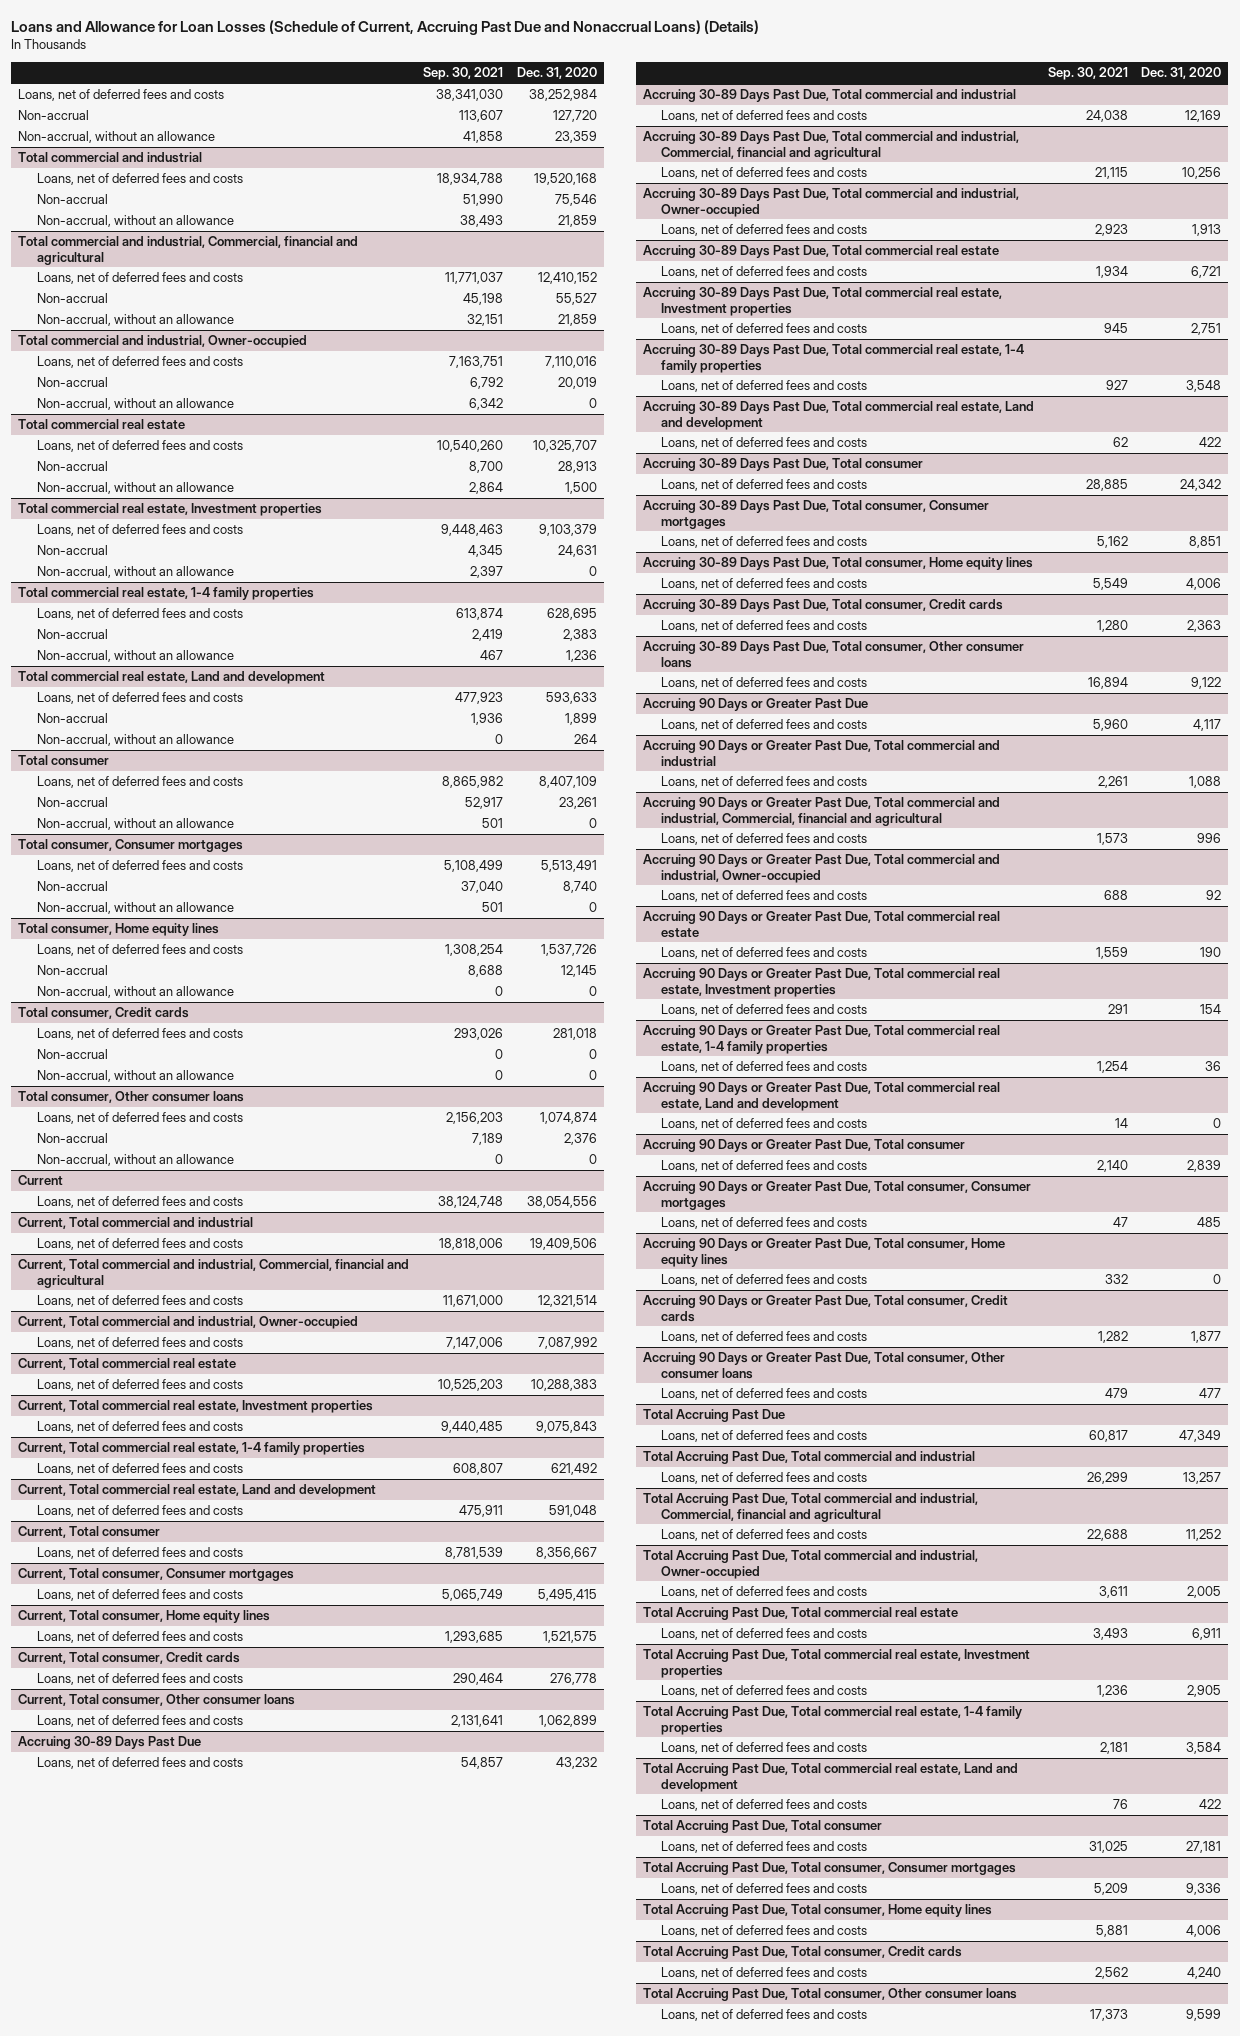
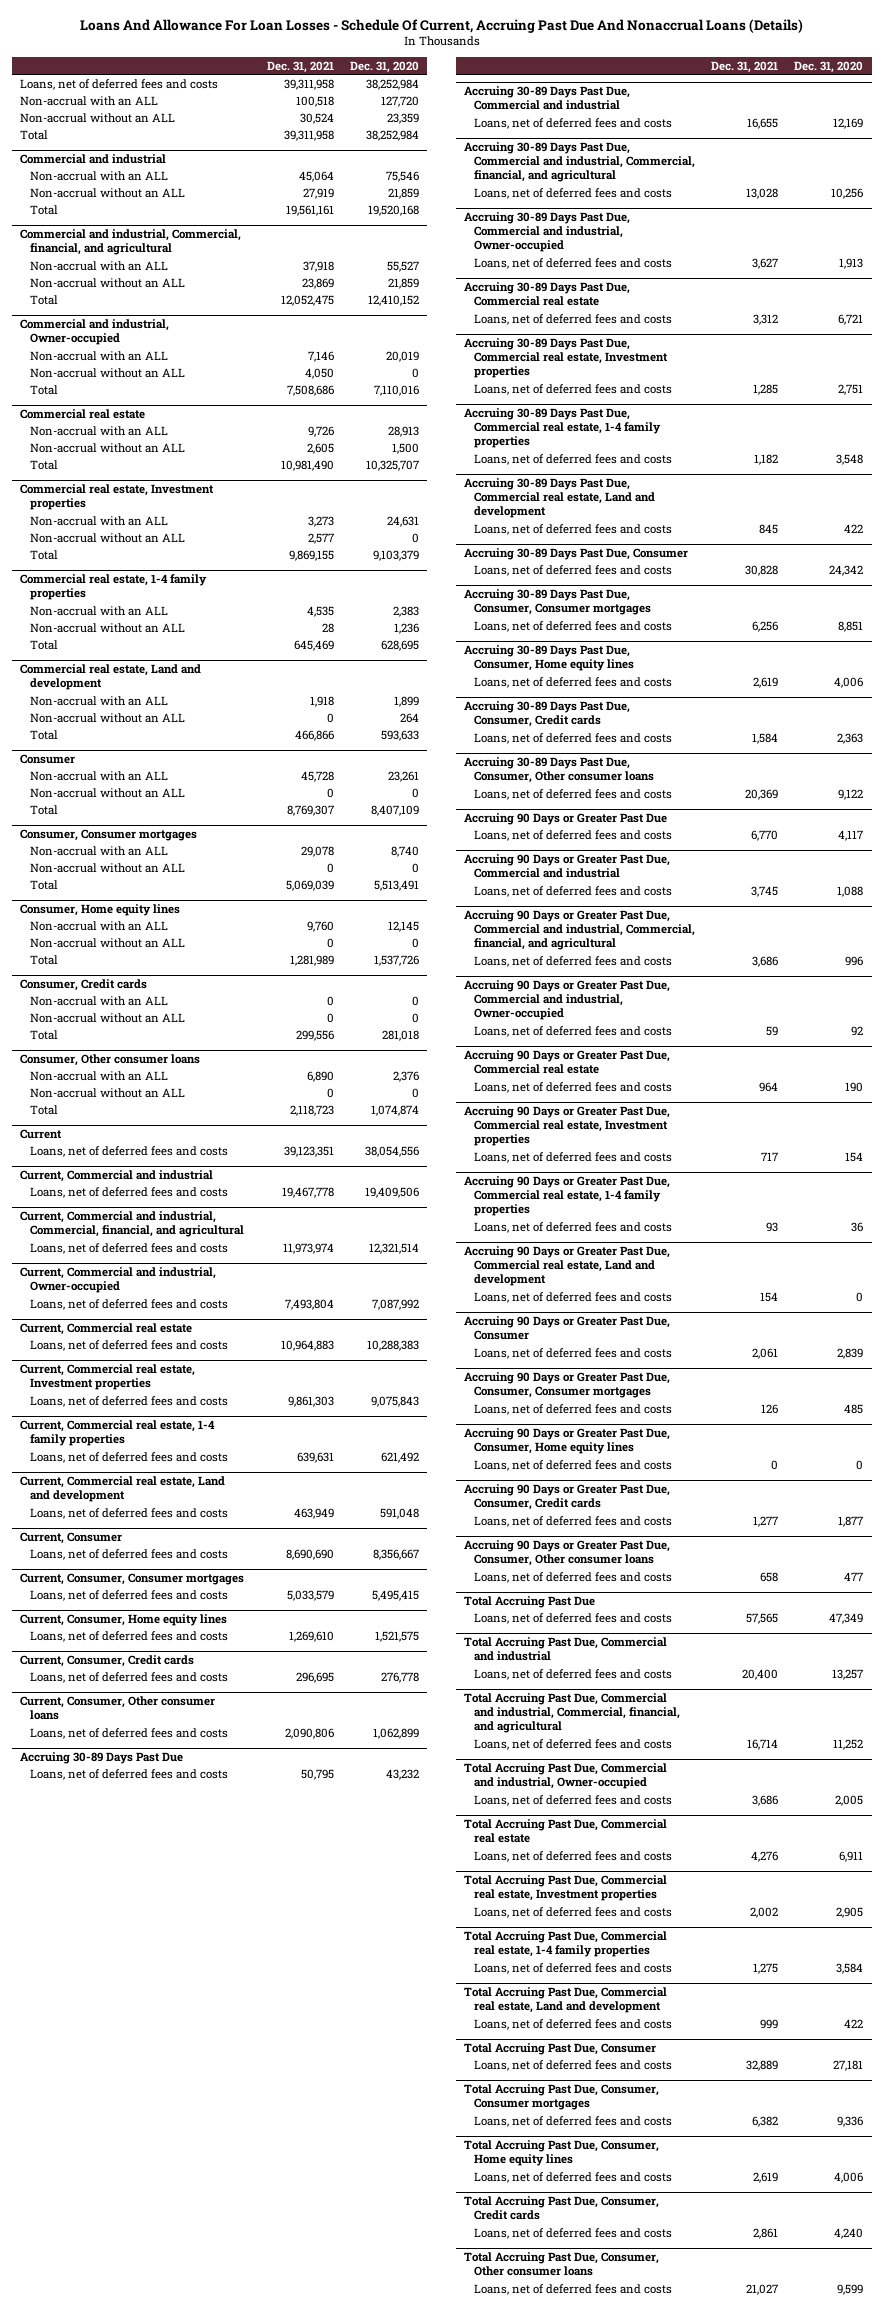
- Loans and Allowance for Loan Losses (Schedule of Current, Accruing Past Due and Nonaccrual Loans) (Details)
+ Loans And Allowance For Loan Losses - Schedule Of Current, Accruing Past Due And Nonaccrual Loans (Details)
- | Sep. 30, 2021 | Dec. 31, 2020
+ | Dec. 31, 2021 | Dec. 31, 2020
- Non-accrual | 113,607 | 127,720
- Non-accrual, without an allowance | 41,858 | 23,359
- Total commercial and industrial
- Loans, net of deferred fees and costs | 18,934,788 | 19,520,168
- Non-accrual | 51,990 | 75,546
- Non-accrual, without an allowance | 38,493 | 21,859
- Total commercial and industrial, Commercial, financial and agricultural
- Loans, net of deferred fees and costs | 11,771,037 | 12,410,152
- Non-accrual | 45,198 | 55,527
- Non-accrual, without an allowance | 32,151 | 21,859
- Total commercial and industrial, Owner-occupied
- Loans, net of deferred fees and costs | 7,163,751 | 7,110,016
- Non-accrual | 6,792 | 20,019
- Non-accrual, without an allowance | 6,342 | 0
- Total commercial real estate
- Loans, net of deferred fees and costs | 10,540,260 | 10,325,707
- Non-accrual | 8,700 | 28,913
- Non-accrual, without an allowance | 2,864 | 1,500
- Total commercial real estate, Investment properties
- Loans, net of deferred fees and costs | 9,448,463 | 9,103,379
- Non-accrual | 4,345 | 24,631
- Non-accrual, without an allowance | 2,397 | 0
- Total commercial real estate, 1-4 family properties
- Loans, net of deferred fees and costs | 613,874 | 628,695
- Non-accrual | 2,419 | 2,383
- Non-accrual, without an allowance | 467 | 1,236
- Total commercial real estate, Land and development
- Loans, net of deferred fees and costs | 477,923 | 593,633
- Non-accrual | 1,936 | 1,899
- Non-accrual, without an allowance | 0 | 264
- Total consumer
- Loans, net of deferred fees and costs | 8,865,982 | 8,407,109
- Non-accrual | 52,917 | 23,261
- Non-accrual, without an allowance | 501 | 0
- Total consumer, Consumer mortgages
- Loans, net of deferred fees and costs | 5,108,499 | 5,513,491
- Non-accrual | 37,040 | 8,740
- Non-accrual, without an allowance | 501 | 0
- Total consumer, Home equity lines
- Loans, net of deferred fees and costs | 1,308,254 | 1,537,726
- Non-accrual | 8,688 | 12,145
- Non-accrual, without an allowance | 0 | 0
- Total consumer, Credit cards
- Loans, net of deferred fees and costs | 293,026 | 281,018
- Non-accrual | 0 | 0
- Non-accrual, without an allowance | 0 | 0
- Total consumer, Other consumer loans
- Loans, net of deferred fees and costs | 2,156,203 | 1,074,874
- Non-accrual | 7,189 | 2,376
- Non-accrual, without an allowance | 0 | 0
+ Non-accrual with an ALL | 100,518 | 127,720
+ Non-accrual without an ALL | 30,524 | 23,359
+ Total | 39,311,958 | 38,252,984
+ Commercial and industrial
+ Non-accrual with an ALL | 45,064 | 75,546
+ Non-accrual without an ALL | 27,919 | 21,859
+ Total | 19,561,161 | 19,520,168
+ Commercial and industrial, Commercial, financial, and agricultural
+ Non-accrual with an ALL | 37,918 | 55,527
+ Non-accrual without an ALL | 23,869 | 21,859
+ Total | 12,052,475 | 12,410,152
+ Commercial and industrial, Owner-occupied
+ Non-accrual with an ALL | 7,146 | 20,019
+ Non-accrual without an ALL | 4,050 | 0
+ Total | 7,508,686 | 7,110,016
+ Commercial real estate
+ Non-accrual with an ALL | 9,726 | 28,913
+ Non-accrual without an ALL | 2,605 | 1,500
+ Total | 10,981,490 | 10,325,707
+ Commercial real estate, Investment properties
+ Non-accrual with an ALL | 3,273 | 24,631
+ Non-accrual without an ALL | 2,577 | 0
+ Total | 9,869,155 | 9,103,379
+ Commercial real estate, 1-4 family properties
+ Non-accrual with an ALL | 4,535 | 2,383
+ Non-accrual without an ALL | 28 | 1,236
+ Total | 645,469 | 628,695
+ Commercial real estate, Land and development
+ Non-accrual with an ALL | 1,918 | 1,899
+ Non-accrual without an ALL | 0 | 264
+ Total | 466,866 | 593,633
+ Consumer
+ Non-accrual with an ALL | 45,728 | 23,261
+ Non-accrual without an ALL | 0 | 0
+ Total | 8,769,307 | 8,407,109
+ Consumer, Consumer mortgages
+ Non-accrual with an ALL | 29,078 | 8,740
+ Non-accrual without an ALL | 0 | 0
+ Total | 5,069,039 | 5,513,491
+ Consumer, Home equity lines
+ Non-accrual with an ALL | 9,760 | 12,145
+ Non-accrual without an ALL | 0 | 0
+ Total | 1,281,989 | 1,537,726
+ Consumer, Credit cards
+ Non-accrual with an ALL | 0 | 0
+ Non-accrual without an ALL | 0 | 0
+ Total | 299,556 | 281,018
+ Consumer, Other consumer loans
+ Non-accrual with an ALL | 6,890 | 2,376
+ Non-accrual without an ALL | 0 | 0
+ Total | 2,118,723 | 1,074,874
- Current, Total commercial and industrial
+ Current, Commercial and industrial
- Current, Total commercial and industrial, Commercial, financial and agricultural
+ Current, Commercial and industrial, Commercial, financial, and agricultural
- Current, Total commercial and industrial, Owner-occupied
+ Current, Commercial and industrial, Owner-occupied
- Current, Total commercial real estate
+ Current, Commercial real estate
- Current, Total commercial real estate, Investment properties
+ Current, Commercial real estate, Investment properties
- Current, Total commercial real estate, 1-4 family properties
+ Current, Commercial real estate, 1-4 family properties
- Current, Total commercial real estate, Land and development
+ Current, Commercial real estate, Land and development
- Current, Total consumer
+ Current, Consumer
- Current, Total consumer, Consumer mortgages
+ Current, Consumer, Consumer mortgages
- Current, Total consumer, Home equity lines
+ Current, Consumer, Home equity lines
- Current, Total consumer, Credit cards
+ Current, Consumer, Credit cards
- Current, Total consumer, Other consumer loans
+ Current, Consumer, Other consumer loans
- Accruing 30-89 Days Past Due, Total commercial and industrial
+ Accruing 30-89 Days Past Due, Commercial and industrial
- Accruing 30-89 Days Past Due, Total commercial and industrial, Commercial, financial and agricultural
+ Accruing 30-89 Days Past Due, Commercial and industrial, Commercial, financial, and agricultural
- Accruing 30-89 Days Past Due, Total commercial and industrial, Owner-occupied
+ Accruing 30-89 Days Past Due, Commercial and industrial, Owner-occupied
- Accruing 30-89 Days Past Due, Total commercial real estate
+ Accruing 30-89 Days Past Due, Commercial real estate
- Accruing 30-89 Days Past Due, Total commercial real estate, Investment properties
+ Accruing 30-89 Days Past Due, Commercial real estate, Investment properties
- Accruing 30-89 Days Past Due, Total commercial real estate, 1-4 family properties
+ Accruing 30-89 Days Past Due, Commercial real estate, 1-4 family properties
- Accruing 30-89 Days Past Due, Total commercial real estate, Land and development
+ Accruing 30-89 Days Past Due, Commercial real estate, Land and development
- Accruing 30-89 Days Past Due, Total consumer
+ Accruing 30-89 Days Past Due, Consumer
- Accruing 30-89 Days Past Due, Total consumer, Consumer mortgages
+ Accruing 30-89 Days Past Due, Consumer, Consumer mortgages
- Accruing 30-89 Days Past Due, Total consumer, Home equity lines
+ Accruing 30-89 Days Past Due, Consumer, Home equity lines
- Accruing 30-89 Days Past Due, Total consumer, Credit cards
+ Accruing 30-89 Days Past Due, Consumer, Credit cards
- Accruing 30-89 Days Past Due, Total consumer, Other consumer loans
+ Accruing 30-89 Days Past Due, Consumer, Other consumer loans
- Accruing 90 Days or Greater Past Due, Total commercial and industrial
+ Accruing 90 Days or Greater Past Due, Commercial and industrial
- Accruing 90 Days or Greater Past Due, Total commercial and industrial, Commercial, financial and agricultural
+ Accruing 90 Days or Greater Past Due, Commercial and industrial, Commercial, financial, and agricultural
- Accruing 90 Days or Greater Past Due, Total commercial and industrial, Owner-occupied
+ Accruing 90 Days or Greater Past Due, Commercial and industrial, Owner-occupied
- Accruing 90 Days or Greater Past Due, Total commercial real estate
+ Accruing 90 Days or Greater Past Due, Commercial real estate
- Accruing 90 Days or Greater Past Due, Total commercial real estate, Investment properties
+ Accruing 90 Days or Greater Past Due, Commercial real estate, Investment properties
- Accruing 90 Days or Greater Past Due, Total commercial real estate, 1-4 family properties
+ Accruing 90 Days or Greater Past Due, Commercial real estate, 1-4 family properties
- Accruing 90 Days or Greater Past Due, Total commercial real estate, Land and development
+ Accruing 90 Days or Greater Past Due, Commercial real estate, Land and development
- Accruing 90 Days or Greater Past Due, Total consumer
+ Accruing 90 Days or Greater Past Due, Consumer
- Accruing 90 Days or Greater Past Due, Total consumer, Consumer mortgages
+ Accruing 90 Days or Greater Past Due, Consumer, Consumer mortgages
- Accruing 90 Days or Greater Past Due, Total consumer, Home equity lines
+ Accruing 90 Days or Greater Past Due, Consumer, Home equity lines
- Accruing 90 Days or Greater Past Due, Total consumer, Credit cards
+ Accruing 90 Days or Greater Past Due, Consumer, Credit cards
- Accruing 90 Days or Greater Past Due, Total consumer, Other consumer loans
+ Accruing 90 Days or Greater Past Due, Consumer, Other consumer loans
- Total Accruing Past Due, Total commercial and industrial
+ Total Accruing Past Due, Commercial and industrial
- Total Accruing Past Due, Total commercial and industrial, Commercial, financial and agricultural
+ Total Accruing Past Due, Commercial and industrial, Commercial, financial, and agricultural
- Total Accruing Past Due, Total commercial and industrial, Owner-occupied
+ Total Accruing Past Due, Commercial and industrial, Owner-occupied
- Total Accruing Past Due, Total commercial real estate
+ Total Accruing Past Due, Commercial real estate
- Total Accruing Past Due, Total commercial real estate, Investment properties
+ Total Accruing Past Due, Commercial real estate, Investment properties
- Total Accruing Past Due, Total commercial real estate, 1-4 family properties
+ Total Accruing Past Due, Commercial real estate, 1-4 family properties
- Total Accruing Past Due, Total commercial real estate, Land and development
+ Total Accruing Past Due, Commercial real estate, Land and development
- Total Accruing Past Due, Total consumer
+ Total Accruing Past Due, Consumer
- Total Accruing Past Due, Total consumer, Consumer mortgages
+ Total Accruing Past Due, Consumer, Consumer mortgages
- Total Accruing Past Due, Total consumer, Home equity lines
+ Total Accruing Past Due, Consumer, Home equity lines
- Total Accruing Past Due, Total consumer, Credit cards
+ Total Accruing Past Due, Consumer, Credit cards
- Total Accruing Past Due, Total consumer, Other consumer loans
+ Total Accruing Past Due, Consumer, Other consumer loans

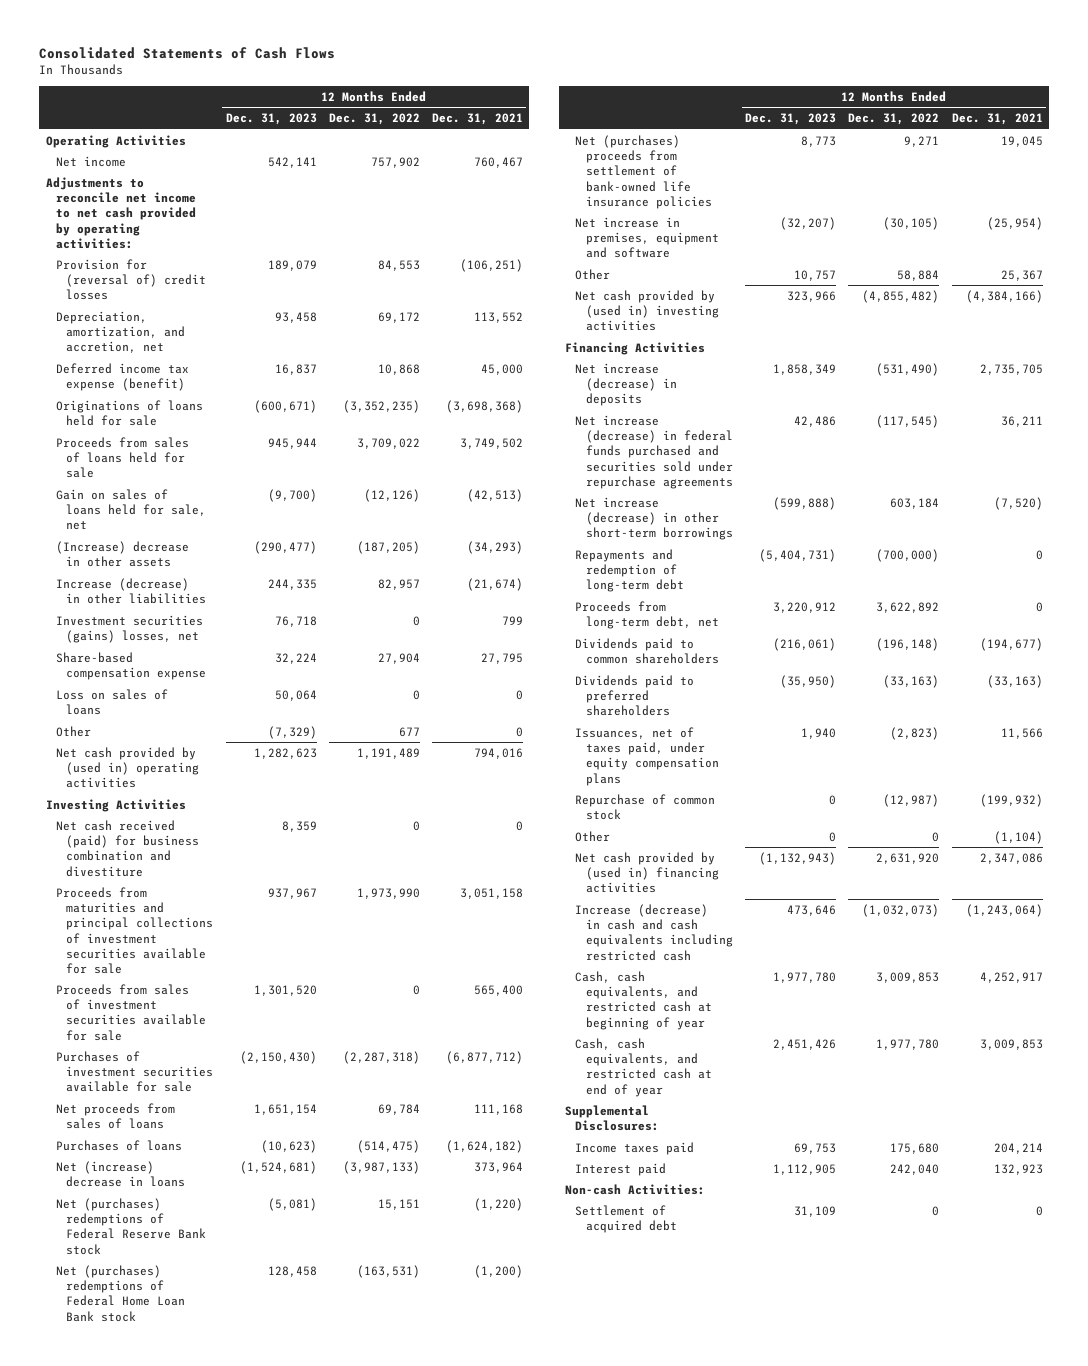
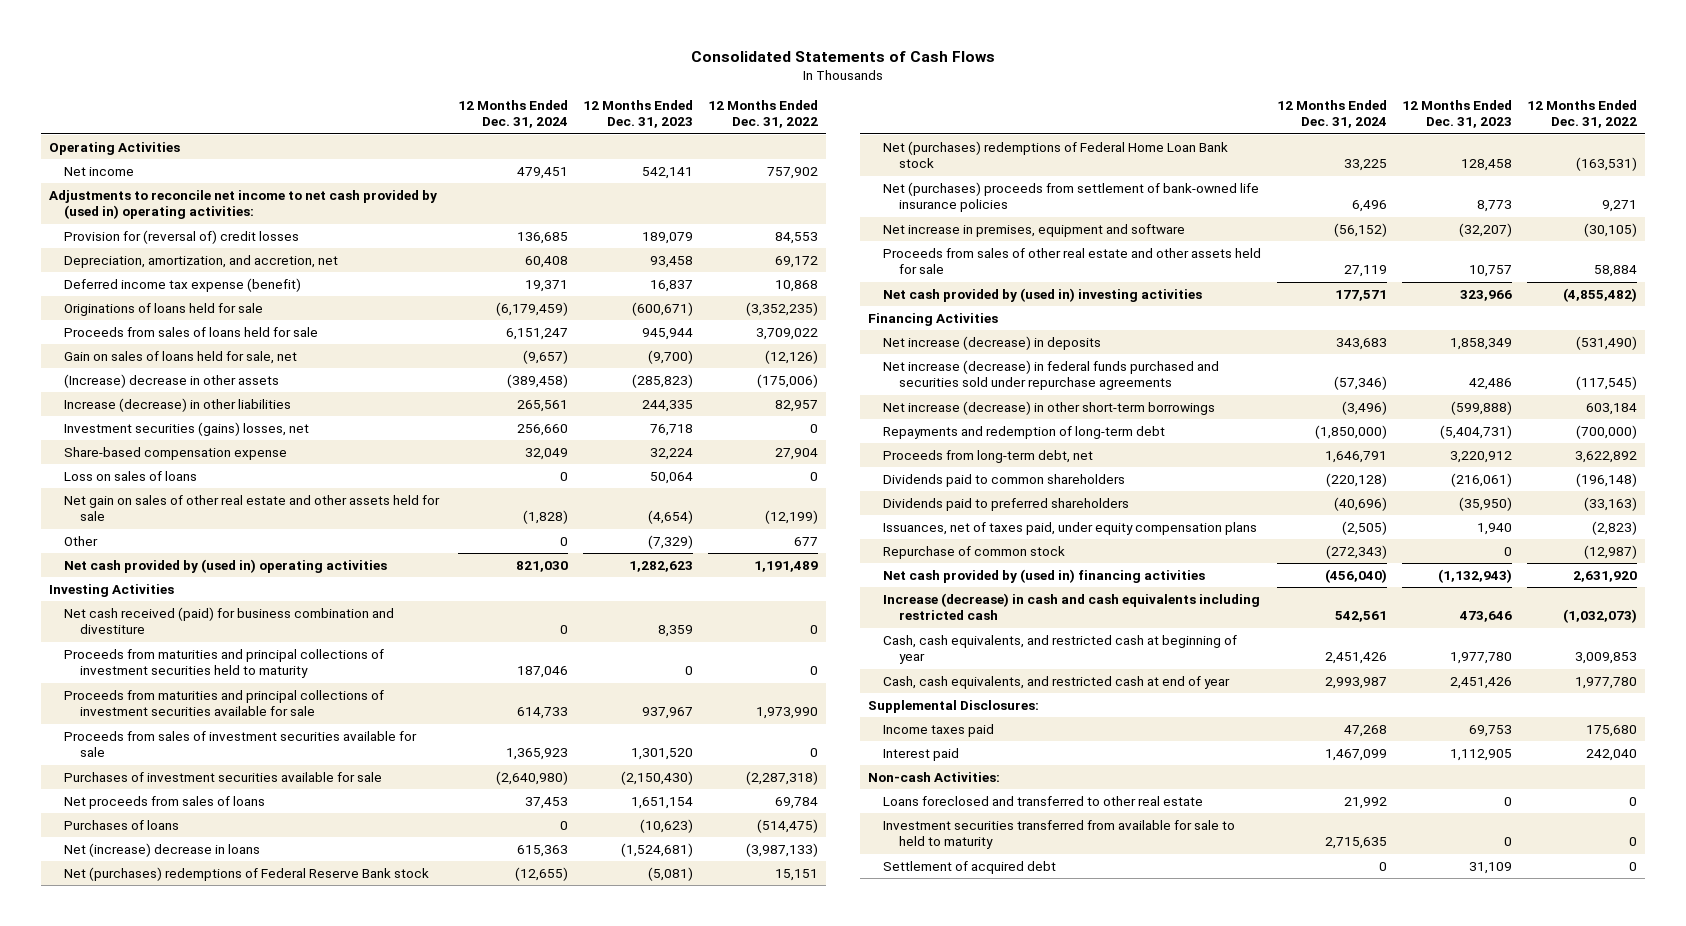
- | 12 Months Ended Dec. 31, 2023 | 12 Months Ended Dec. 31, 2022 | 12 Months Ended Dec. 31, 2021
+ | 12 Months Ended Dec. 31, 2024 | 12 Months Ended Dec. 31, 2023 | 12 Months Ended Dec. 31, 2022
- Adjustments to reconcile net income to net cash provided by operating activities:
+ Adjustments to reconcile net income to net cash provided by (used in) operating activities:
- (Increase) decrease in other assets | (290,477) | (187,205) | (34,293)
+ (Increase) decrease in other assets | (389,458) | (285,823) | (175,006)
+ Net gain on sales of other real estate and other assets held for sale | (1,828) | (4,654) | (12,199)
+ Proceeds from maturities and principal collections of investment securities held to maturity | 187,046 | 0 | 0
- Other | 10,757 | 58,884 | 25,367
+ Proceeds from sales of other real estate and other assets held for sale | 27,119 | 10,757 | 58,884
- Other | 0 | 0 | (1,104)
+ Loans foreclosed and transferred to other real estate | 21,992 | 0 | 0
+ Investment securities transferred from available for sale to held to maturity | 2,715,635 | 0 | 0

